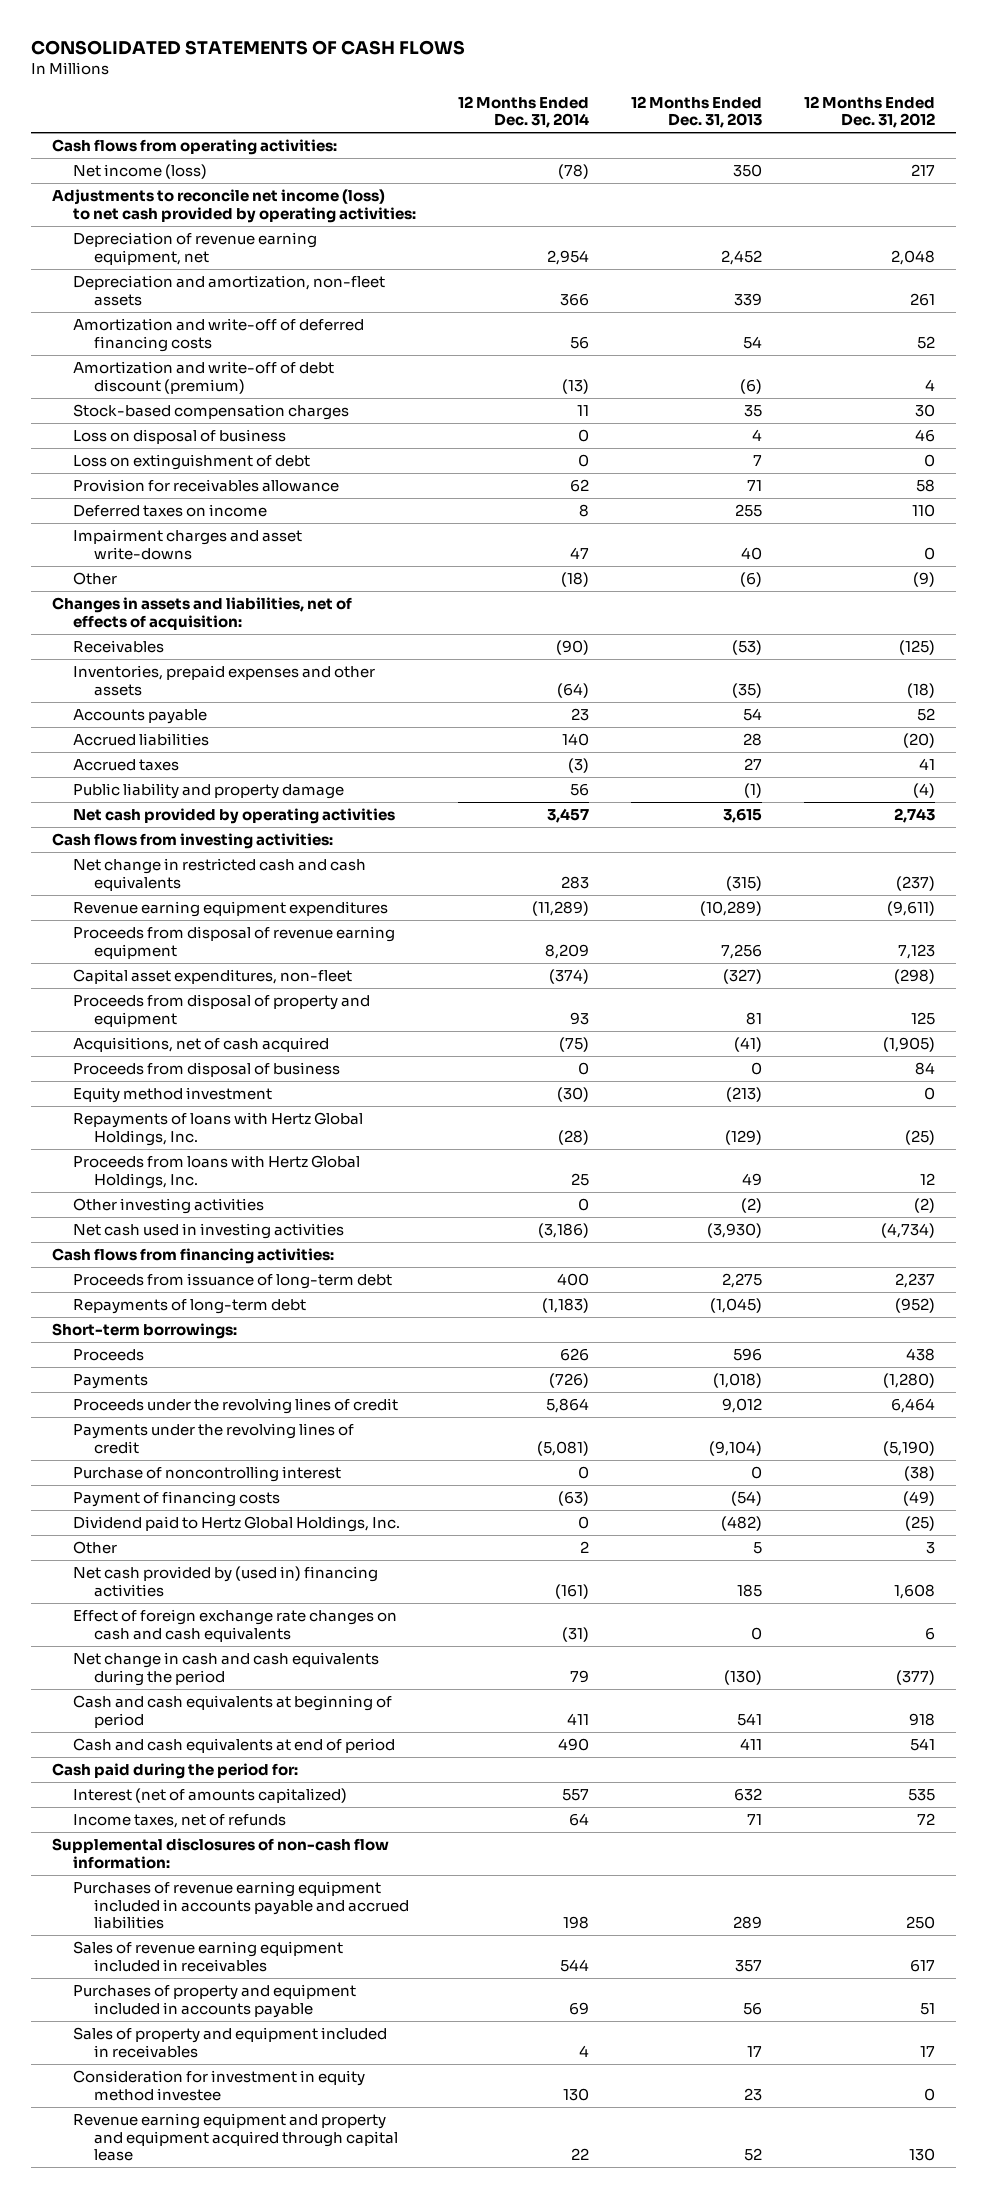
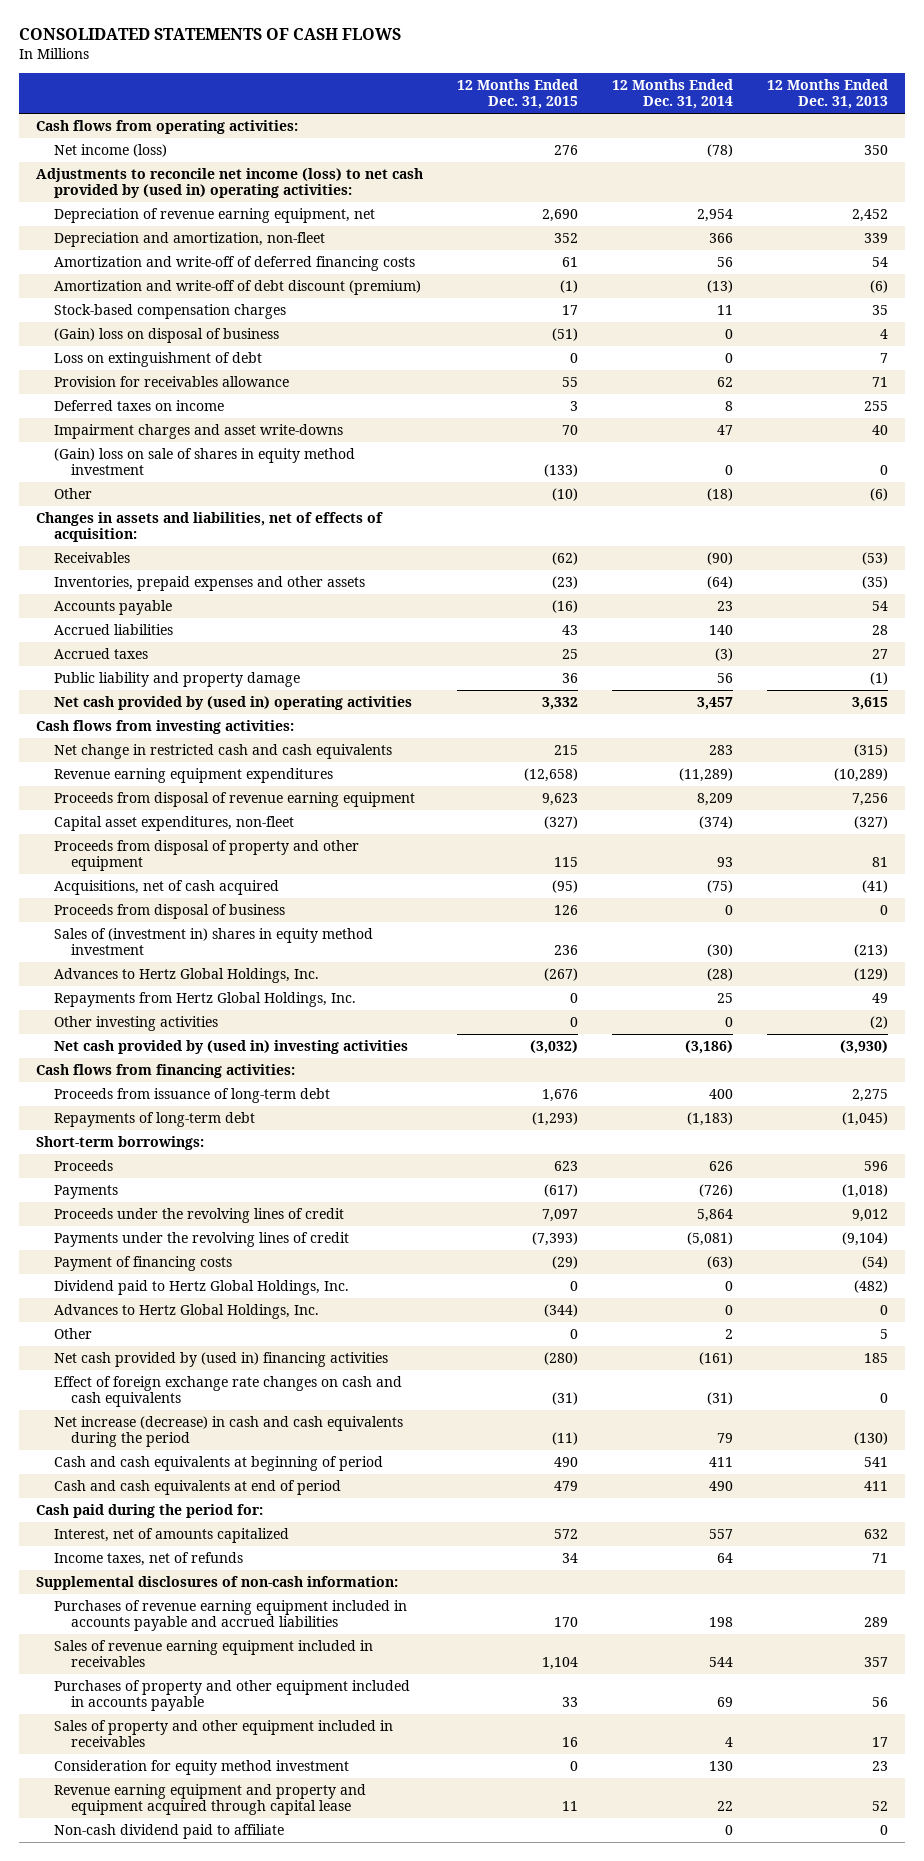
- | 12 Months Ended Dec. 31, 2014 | 12 Months Ended Dec. 31, 2013 | 12 Months Ended Dec. 31, 2012
+ | 12 Months Ended Dec. 31, 2015 | 12 Months Ended Dec. 31, 2014 | 12 Months Ended Dec. 31, 2013
- Adjustments to reconcile net income (loss) to net cash provided by operating activities:
+ Adjustments to reconcile net income (loss) to net cash provided by (used in) operating activities:
- Depreciation and amortization, non-fleet assets | 366 | 339 | 261
+ Depreciation and amortization, non-fleet | 352 | 366 | 339
- Loss on disposal of business | 0 | 4 | 46
+ (Gain) loss on disposal of business | (51) | 0 | 4
+ (Gain) loss on sale of shares in equity method investment | (133) | 0 | 0
- Net cash provided by operating activities | 3,457 | 3,615 | 2,743
+ Net cash provided by (used in) operating activities | 3,332 | 3,457 | 3,615
- Proceeds from disposal of property and equipment | 93 | 81 | 125
+ Proceeds from disposal of property and other equipment | 115 | 93 | 81
- Equity method investment | (30) | (213) | 0
- Repayments of loans with Hertz Global Holdings, Inc. | (28) | (129) | (25)
- Proceeds from loans with Hertz Global Holdings, Inc. | 25 | 49 | 12
+ Sales of (investment in) shares in equity method investment | 236 | (30) | (213)
+ Advances to Hertz Global Holdings, Inc. | (267) | (28) | (129)
+ Repayments from Hertz Global Holdings, Inc. | 0 | 25 | 49
- Net cash used in investing activities | (3,186) | (3,930) | (4,734)
+ Net cash provided by (used in) investing activities | (3,032) | (3,186) | (3,930)
- Purchase of noncontrolling interest | 0 | 0 | (38)
+ Advances to Hertz Global Holdings, Inc. | (344) | 0 | 0
- Net change in cash and cash equivalents during the period | 79 | (130) | (377)
+ Net increase (decrease) in cash and cash equivalents during the period | (11) | 79 | (130)
- Interest (net of amounts capitalized) | 557 | 632 | 535
+ Interest, net of amounts capitalized | 572 | 557 | 632
- Supplemental disclosures of non-cash flow information:
+ Supplemental disclosures of non-cash information:
- Purchases of property and equipment included in accounts payable | 69 | 56 | 51
- Sales of property and equipment included in receivables | 4 | 17 | 17
- Consideration for investment in equity method investee | 130 | 23 | 0
+ Purchases of property and other equipment included in accounts payable | 33 | 69 | 56
+ Sales of property and other equipment included in receivables | 16 | 4 | 17
+ Consideration for equity method investment | 0 | 130 | 23
+ Non-cash dividend paid to affiliate | | 0 | 0

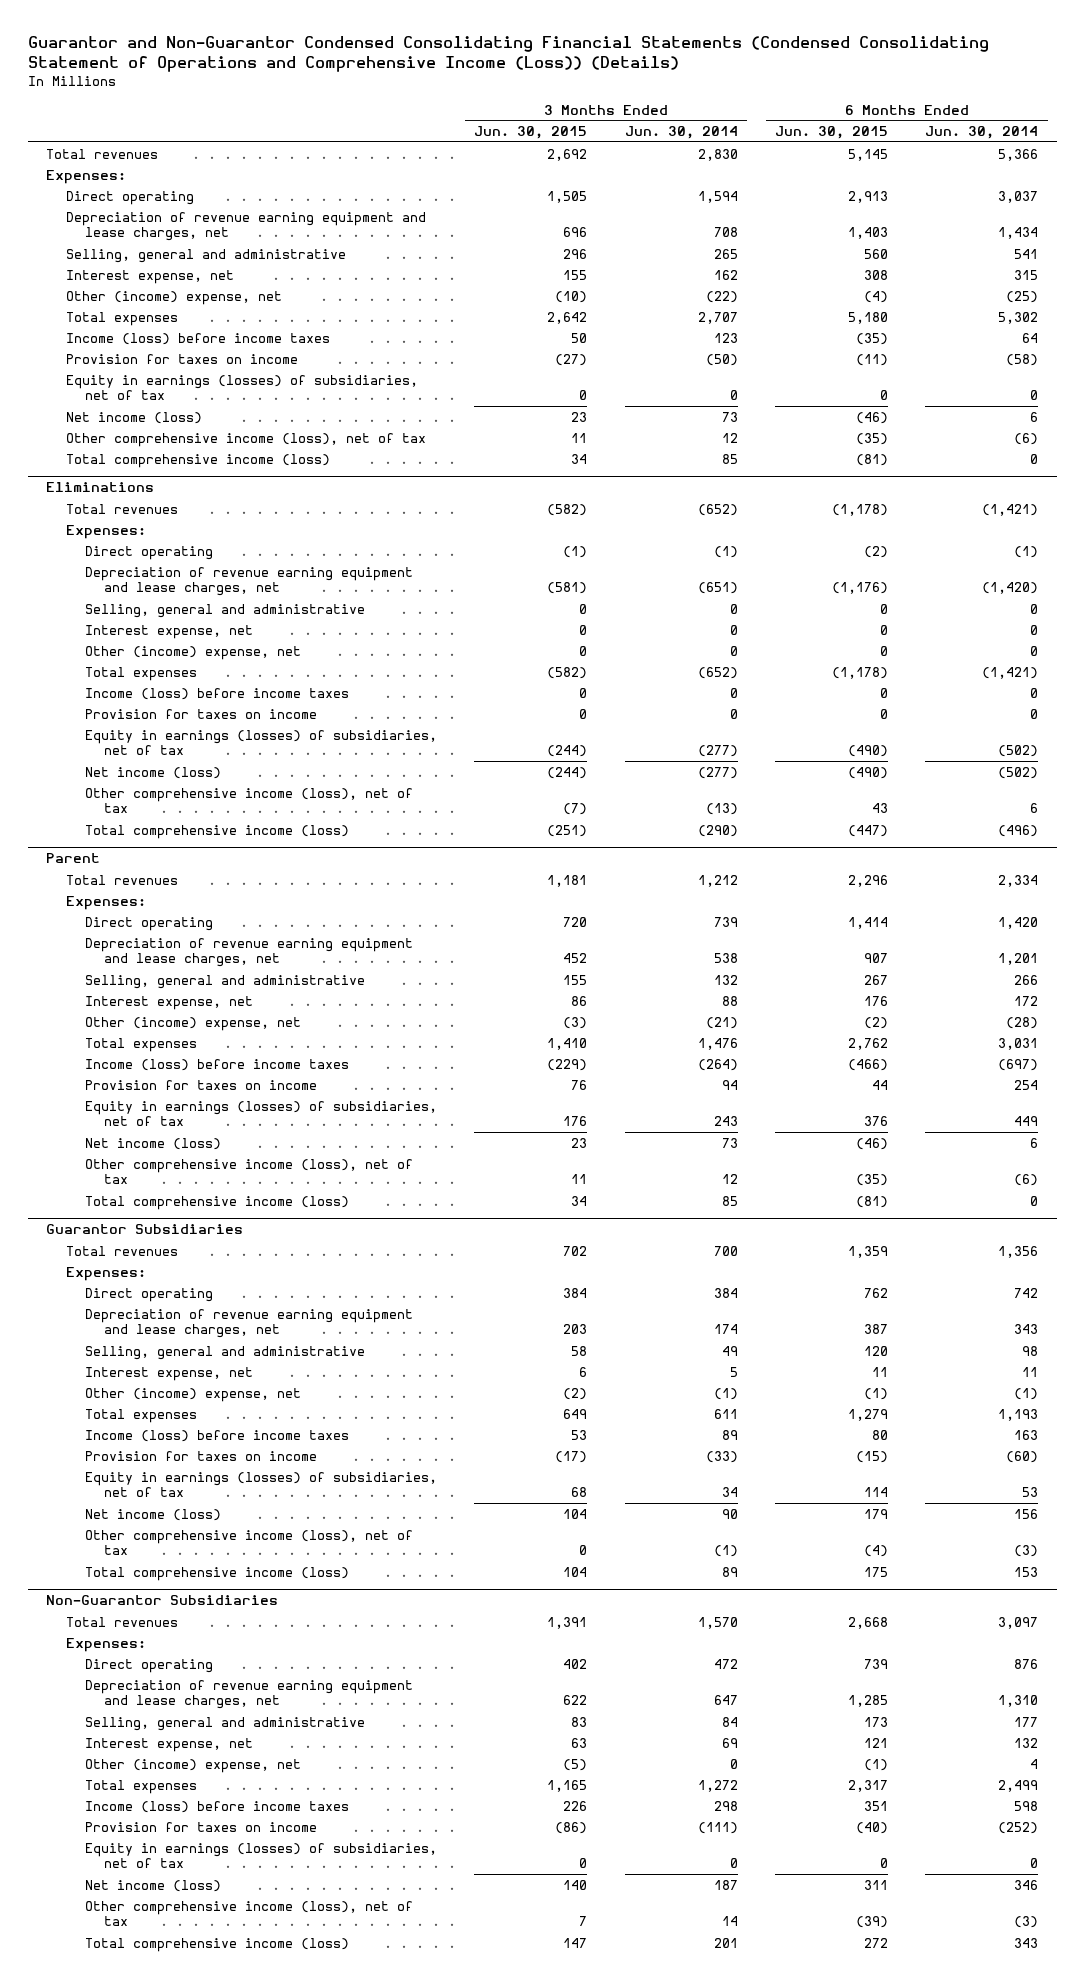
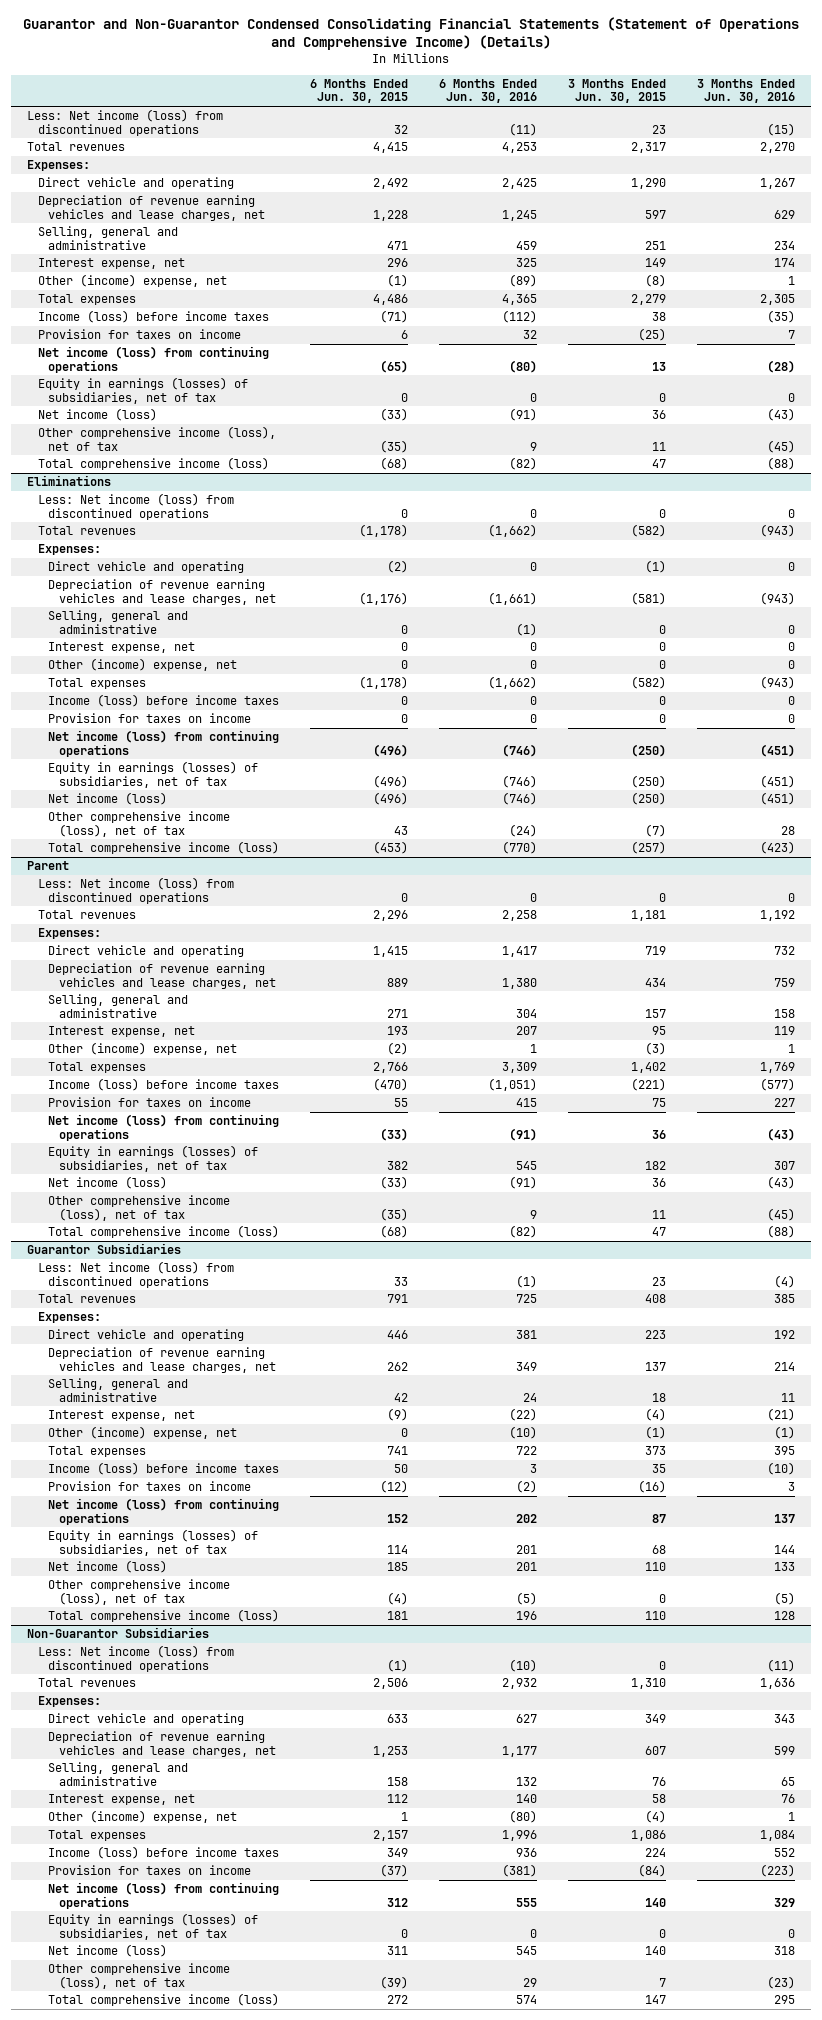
- Guarantor and Non-Guarantor Condensed Consolidating Financial Statements (Condensed Consolidating Statement of Operations and Comprehensive Income (Loss)) (Details)
+ Guarantor and Non-Guarantor Condensed Consolidating Financial Statements (Statement of Operations and Comprehensive Income) (Details)
- | 3 Months Ended Jun. 30, 2015 | 3 Months Ended Jun. 30, 2014 | 6 Months Ended Jun. 30, 2015 | 6 Months Ended Jun. 30, 2014
+ | 6 Months Ended Jun. 30, 2015 | 6 Months Ended Jun. 30, 2016 | 3 Months Ended Jun. 30, 2015 | 3 Months Ended Jun. 30, 2016
- Total revenues | 2,692 | 2,830 | 5,145 | 5,366
+ Less: Net income (loss) from discontinued operations | 32 | (11) | 23 | (15)
+ Total revenues | 4,415 | 4,253 | 2,317 | 2,270
- Direct operating | 1,505 | 1,594 | 2,913 | 3,037
- Depreciation of revenue earning equipment and lease charges, net | 696 | 708 | 1,403 | 1,434
- Selling, general and administrative | 296 | 265 | 560 | 541
- Interest expense, net | 155 | 162 | 308 | 315
- Other (income) expense, net | (10) | (22) | (4) | (25)
- Total expenses | 2,642 | 2,707 | 5,180 | 5,302
- Income (loss) before income taxes | 50 | 123 | (35) | 64
- Provision for taxes on income | (27) | (50) | (11) | (58)
+ Direct vehicle and operating | 2,492 | 2,425 | 1,290 | 1,267
+ Depreciation of revenue earning vehicles and lease charges, net | 1,228 | 1,245 | 597 | 629
+ Selling, general and administrative | 471 | 459 | 251 | 234
+ Interest expense, net | 296 | 325 | 149 | 174
+ Other (income) expense, net | (1) | (89) | (8) | 1
+ Total expenses | 4,486 | 4,365 | 2,279 | 2,305
+ Income (loss) before income taxes | (71) | (112) | 38 | (35)
+ Provision for taxes on income | 6 | 32 | (25) | 7
+ Net income (loss) from continuing operations | (65) | (80) | 13 | (28)
- Net income (loss) | 23 | 73 | (46) | 6
+ Net income (loss) | (33) | (91) | 36 | (43)
- Total comprehensive income (loss) | 34 | 85 | (81) | 0
+ Total comprehensive income (loss) | (68) | (82) | 47 | (88)
@ Eliminations
+ Less: Net income (loss) from discontinued operations | 0 | 0 | 0 | 0
- Direct operating | (1) | (1) | (2) | (1)
- Depreciation of revenue earning equipment and lease charges, net | (581) | (651) | (1,176) | (1,420)
+ Direct vehicle and operating | (2) | 0 | (1) | 0
+ Depreciation of revenue earning vehicles and lease charges, net | (1,176) | (1,661) | (581) | (943)
- Equity in earnings (losses) of subsidiaries, net of tax | (244) | (277) | (490) | (502)
- Net income (loss) | (244) | (277) | (490) | (502)
+ Net income (loss) from continuing operations | (496) | (746) | (250) | (451)
+ Equity in earnings (losses) of subsidiaries, net of tax | (496) | (746) | (250) | (451)
+ Net income (loss) | (496) | (746) | (250) | (451)
- Total comprehensive income (loss) | (251) | (290) | (447) | (496)
+ Total comprehensive income (loss) | (453) | (770) | (257) | (423)
@ Parent
+ Less: Net income (loss) from discontinued operations | 0 | 0 | 0 | 0
- Direct operating | 720 | 739 | 1,414 | 1,420
- Depreciation of revenue earning equipment and lease charges, net | 452 | 538 | 907 | 1,201
- Selling, general and administrative | 155 | 132 | 267 | 266
- Interest expense, net | 86 | 88 | 176 | 172
+ Direct vehicle and operating | 1,415 | 1,417 | 719 | 732
+ Depreciation of revenue earning vehicles and lease charges, net | 889 | 1,380 | 434 | 759
+ Selling, general and administrative | 271 | 304 | 157 | 158
+ Interest expense, net | 193 | 207 | 95 | 119
- Total expenses | 1,410 | 1,476 | 2,762 | 3,031
- Income (loss) before income taxes | (229) | (264) | (466) | (697)
- Provision for taxes on income | 76 | 94 | 44 | 254
- Equity in earnings (losses) of subsidiaries, net of tax | 176 | 243 | 376 | 449
- Net income (loss) | 23 | 73 | (46) | 6
+ Total expenses | 2,766 | 3,309 | 1,402 | 1,769
+ Income (loss) before income taxes | (470) | (1,051) | (221) | (577)
+ Provision for taxes on income | 55 | 415 | 75 | 227
+ Net income (loss) from continuing operations | (33) | (91) | 36 | (43)
+ Equity in earnings (losses) of subsidiaries, net of tax | 382 | 545 | 182 | 307
+ Net income (loss) | (33) | (91) | 36 | (43)
- Total comprehensive income (loss) | 34 | 85 | (81) | 0
+ Total comprehensive income (loss) | (68) | (82) | 47 | (88)
@ Guarantor Subsidiaries
- Total revenues | 702 | 700 | 1,359 | 1,356
+ Less: Net income (loss) from discontinued operations | 33 | (1) | 23 | (4)
+ Total revenues | 791 | 725 | 408 | 385
- Direct operating | 384 | 384 | 762 | 742
- Depreciation of revenue earning equipment and lease charges, net | 203 | 174 | 387 | 343
- Selling, general and administrative | 58 | 49 | 120 | 98
- Interest expense, net | 6 | 5 | 11 | 11
- Other (income) expense, net | (2) | (1) | (1) | (1)
- Total expenses | 649 | 611 | 1,279 | 1,193
- Income (loss) before income taxes | 53 | 89 | 80 | 163
- Provision for taxes on income | (17) | (33) | (15) | (60)
+ Direct vehicle and operating | 446 | 381 | 223 | 192
+ Depreciation of revenue earning vehicles and lease charges, net | 262 | 349 | 137 | 214
+ Selling, general and administrative | 42 | 24 | 18 | 11
+ Interest expense, net | (9) | (22) | (4) | (21)
+ Other (income) expense, net | 0 | (10) | (1) | (1)
+ Total expenses | 741 | 722 | 373 | 395
+ Income (loss) before income taxes | 50 | 3 | 35 | (10)
+ Provision for taxes on income | (12) | (2) | (16) | 3
+ Net income (loss) from continuing operations | 152 | 202 | 87 | 137
- Net income (loss) | 104 | 90 | 179 | 156
+ Net income (loss) | 185 | 201 | 110 | 133
- Total comprehensive income (loss) | 104 | 89 | 175 | 153
+ Total comprehensive income (loss) | 181 | 196 | 110 | 128
@ Non-Guarantor Subsidiaries
- Total revenues | 1,391 | 1,570 | 2,668 | 3,097
+ Less: Net income (loss) from discontinued operations | (1) | (10) | 0 | (11)
+ Total revenues | 2,506 | 2,932 | 1,310 | 1,636
- Direct operating | 402 | 472 | 739 | 876
- Depreciation of revenue earning equipment and lease charges, net | 622 | 647 | 1,285 | 1,310
- Selling, general and administrative | 83 | 84 | 173 | 177
- Interest expense, net | 63 | 69 | 121 | 132
- Other (income) expense, net | (5) | 0 | (1) | 4
- Total expenses | 1,165 | 1,272 | 2,317 | 2,499
- Income (loss) before income taxes | 226 | 298 | 351 | 598
- Provision for taxes on income | (86) | (111) | (40) | (252)
+ Direct vehicle and operating | 633 | 627 | 349 | 343
+ Depreciation of revenue earning vehicles and lease charges, net | 1,253 | 1,177 | 607 | 599
+ Selling, general and administrative | 158 | 132 | 76 | 65
+ Interest expense, net | 112 | 140 | 58 | 76
+ Other (income) expense, net | 1 | (80) | (4) | 1
+ Total expenses | 2,157 | 1,996 | 1,086 | 1,084
+ Income (loss) before income taxes | 349 | 936 | 224 | 552
+ Provision for taxes on income | (37) | (381) | (84) | (223)
+ Net income (loss) from continuing operations | 312 | 555 | 140 | 329

